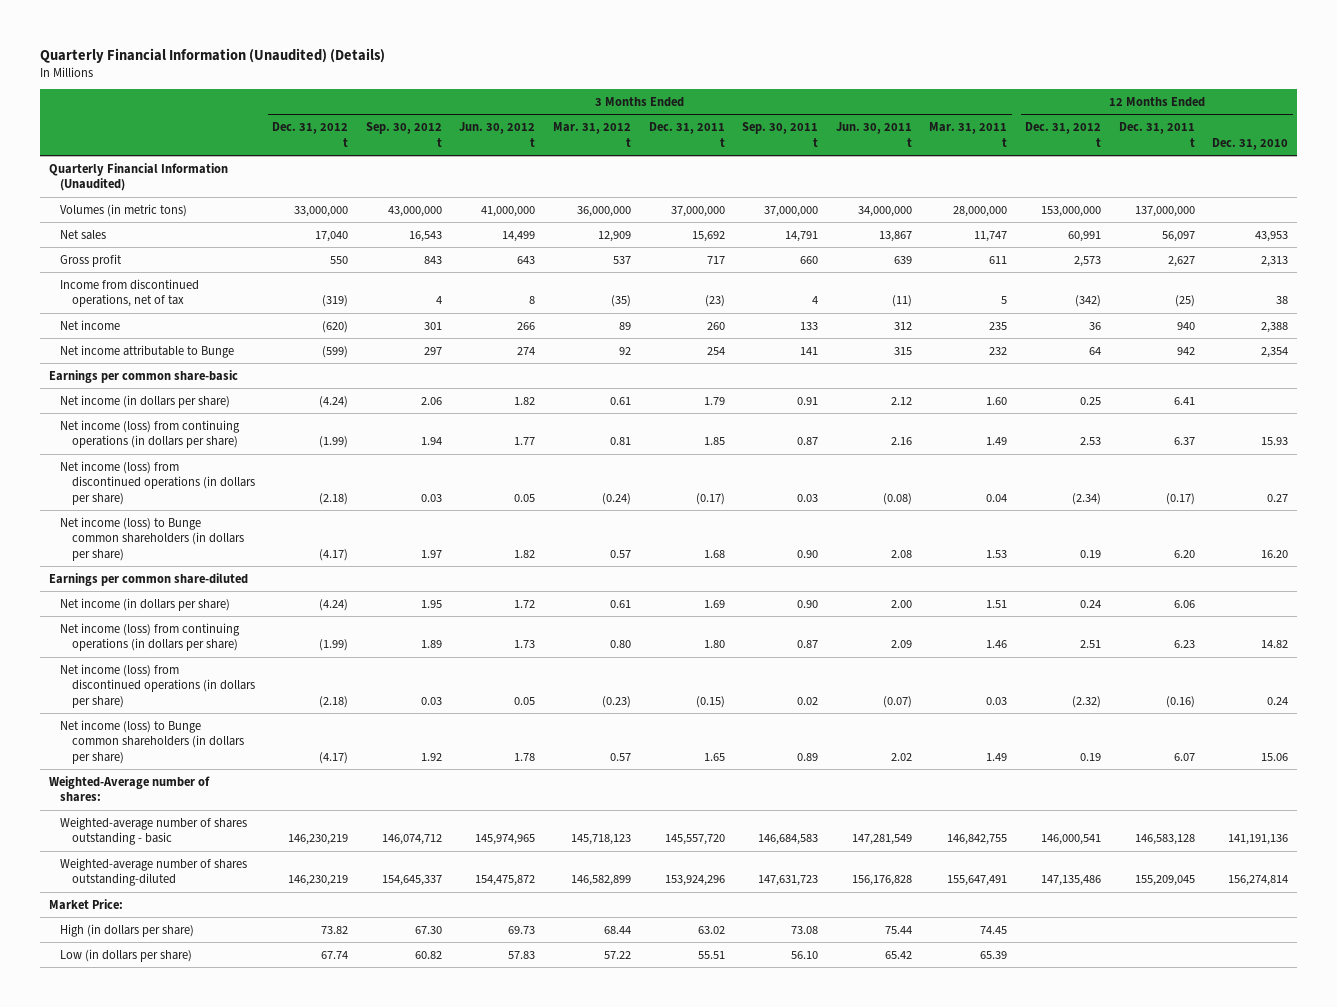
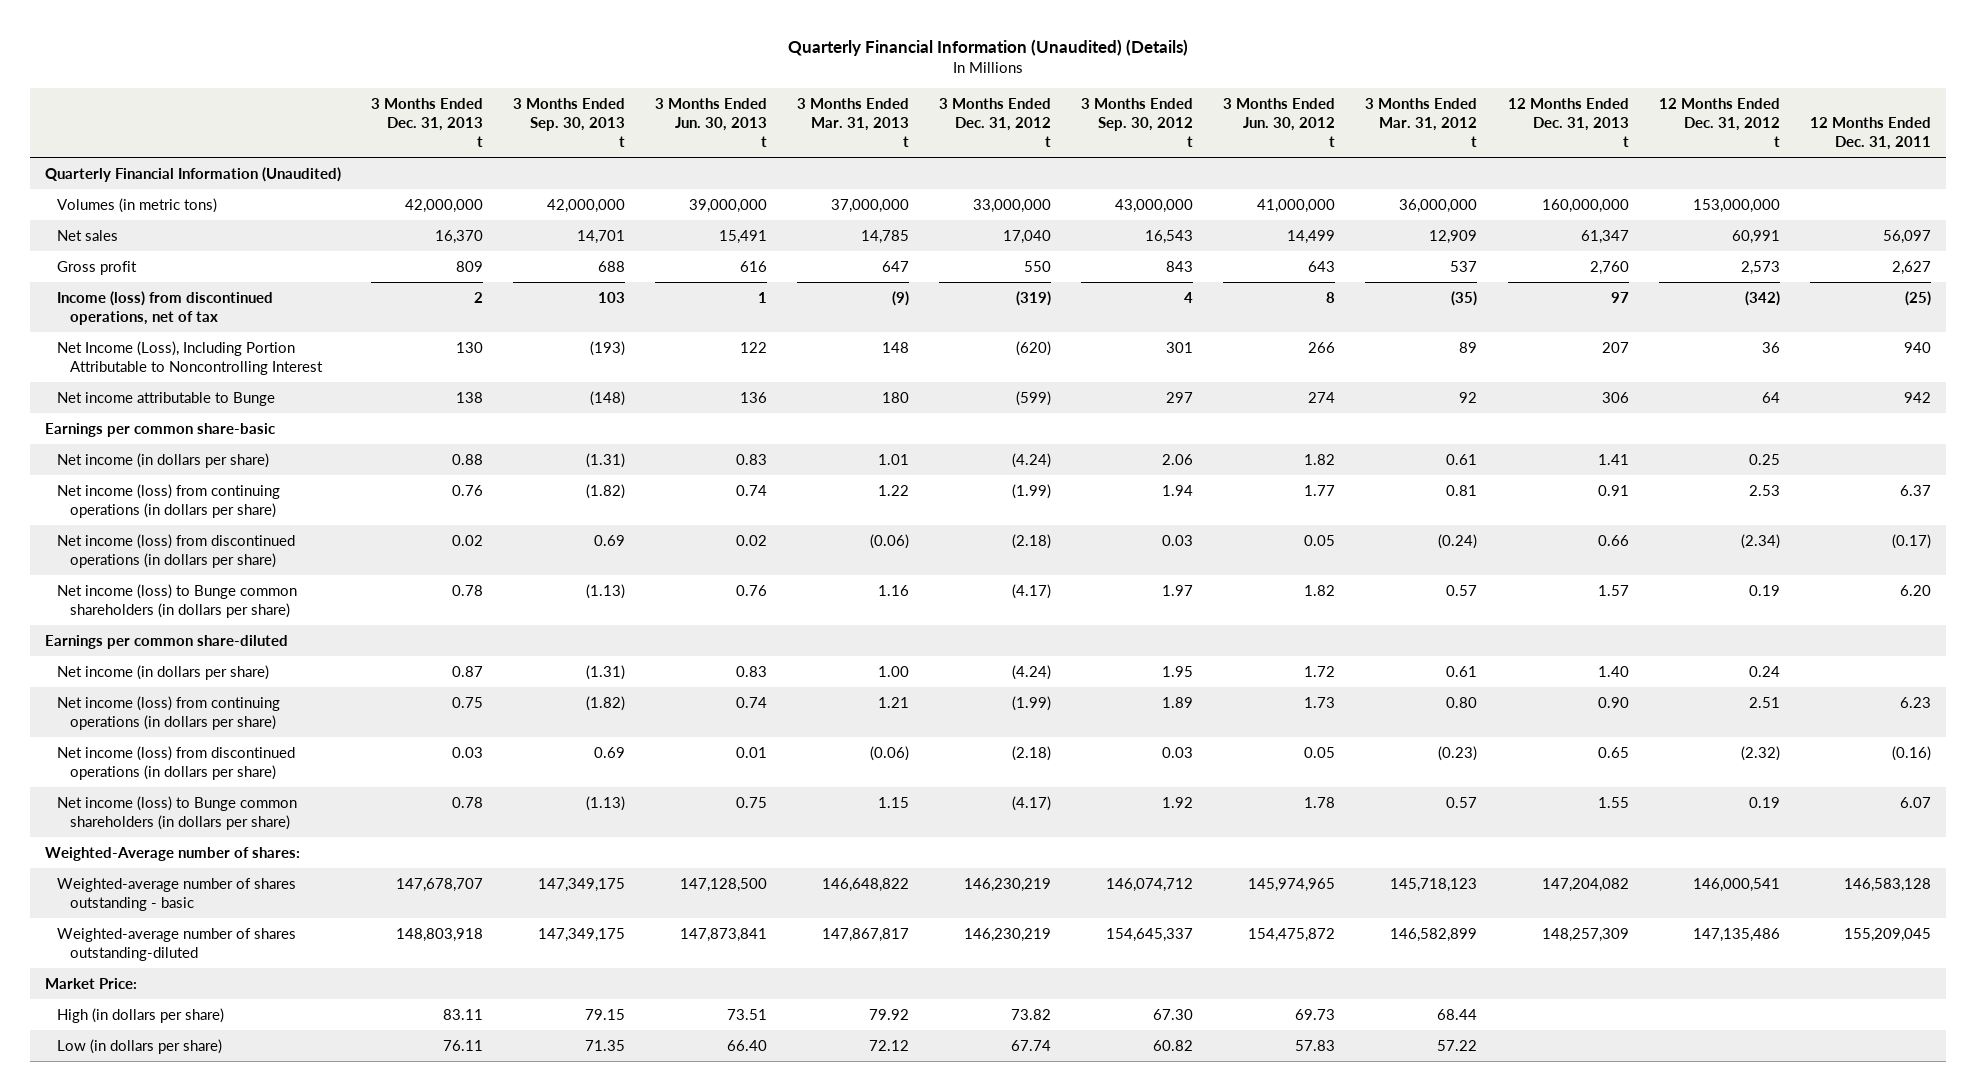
- | 3 Months Ended Dec. 31, 2012 t | 3 Months Ended Sep. 30, 2012 t | 3 Months Ended Jun. 30, 2012 t | 3 Months Ended Mar. 31, 2012 t | 3 Months Ended Dec. 31, 2011 t | 3 Months Ended Sep. 30, 2011 t | 3 Months Ended Jun. 30, 2011 t | 3 Months Ended Mar. 31, 2011 t | 12 Months Ended Dec. 31, 2012 t | 12 Months Ended Dec. 31, 2011 t | 12 Months Ended Dec. 31, 2010
+ | 3 Months Ended Dec. 31, 2013 t | 3 Months Ended Sep. 30, 2013 t | 3 Months Ended Jun. 30, 2013 t | 3 Months Ended Mar. 31, 2013 t | 3 Months Ended Dec. 31, 2012 t | 3 Months Ended Sep. 30, 2012 t | 3 Months Ended Jun. 30, 2012 t | 3 Months Ended Mar. 31, 2012 t | 12 Months Ended Dec. 31, 2013 t | 12 Months Ended Dec. 31, 2012 t | 12 Months Ended Dec. 31, 2011
- Income from discontinued operations, net of tax | (319) | 4 | 8 | (35) | (23) | 4 | (11) | 5 | (342) | (25) | 38
- Net income | (620) | 301 | 266 | 89 | 260 | 133 | 312 | 235 | 36 | 940 | 2,388
+ Income (loss) from discontinued operations, net of tax | 2 | 103 | 1 | (9) | (319) | 4 | 8 | (35) | 97 | (342) | (25)
+ Net Income (Loss), Including Portion Attributable to Noncontrolling Interest | 130 | (193) | 122 | 148 | (620) | 301 | 266 | 89 | 207 | 36 | 940

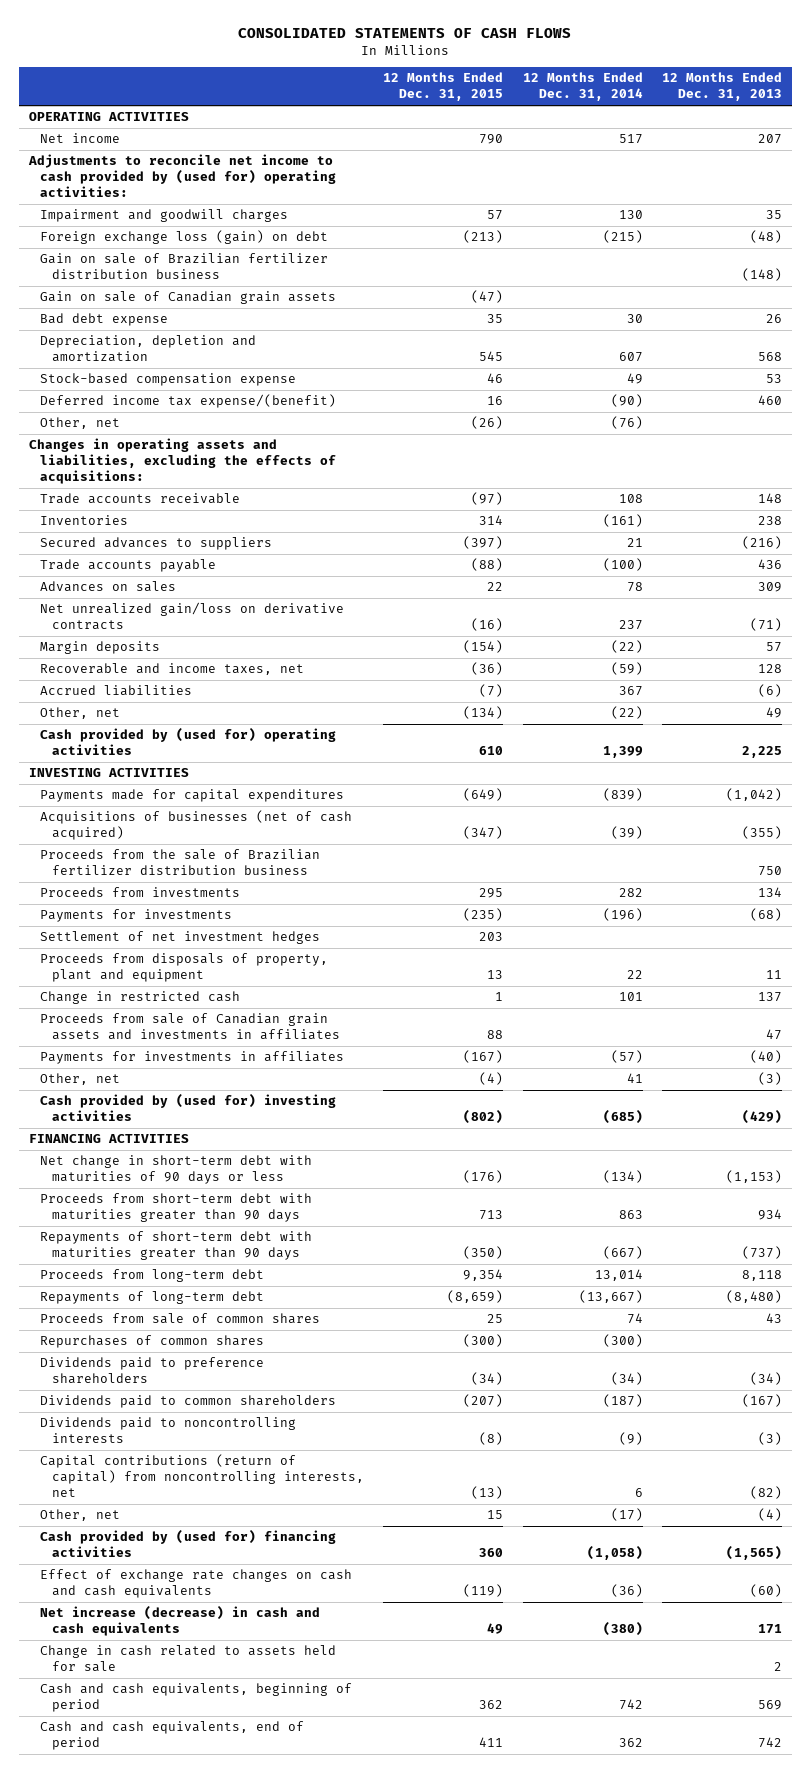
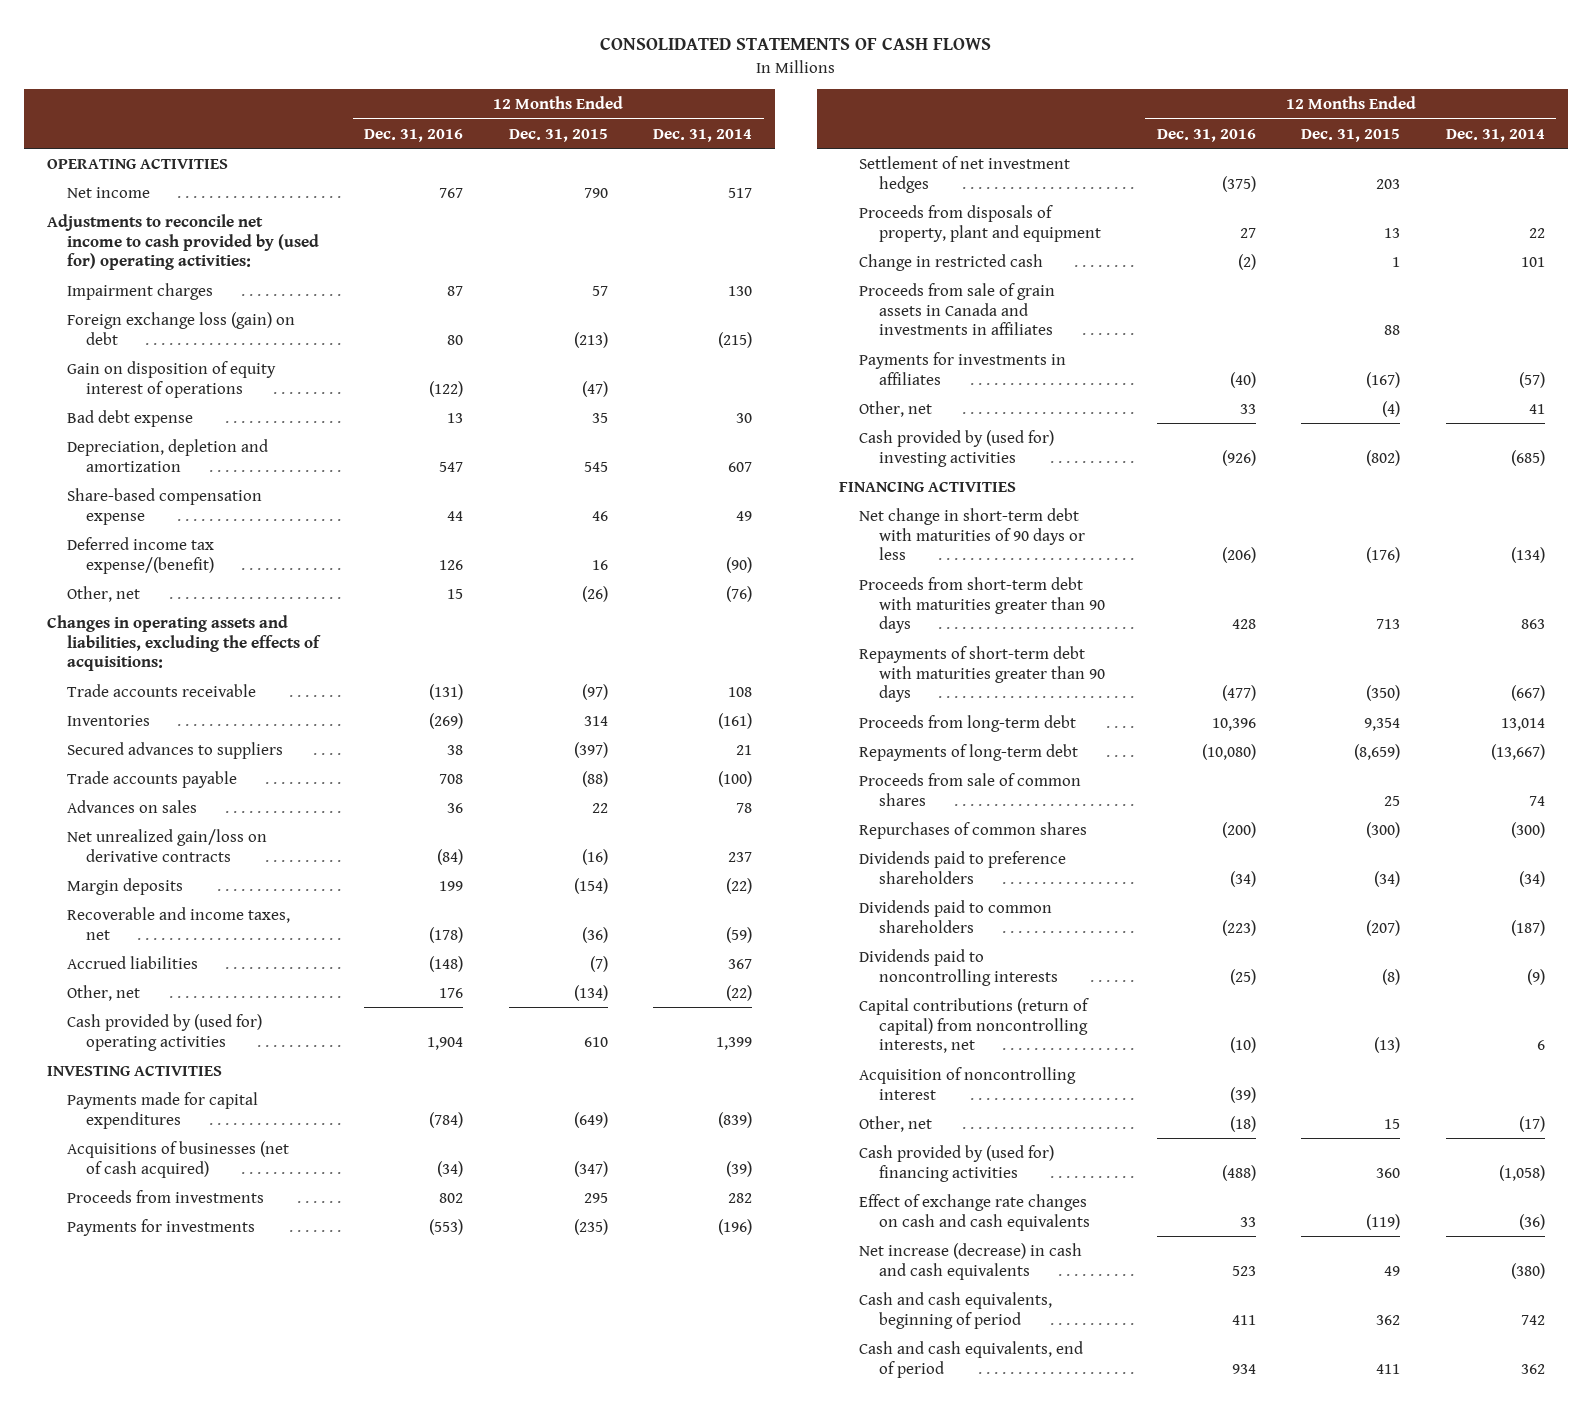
- | 12 Months Ended Dec. 31, 2015 | 12 Months Ended Dec. 31, 2014 | 12 Months Ended Dec. 31, 2013
+ | 12 Months Ended Dec. 31, 2016 | 12 Months Ended Dec. 31, 2015 | 12 Months Ended Dec. 31, 2014
- Impairment and goodwill charges | 57 | 130 | 35
+ Impairment charges | 87 | 57 | 130
- Gain on sale of Brazilian fertilizer distribution business | | | (148)
- Gain on sale of Canadian grain assets | (47) | |
+ Gain on disposition of equity interest of operations | (122) | (47) |
- Stock-based compensation expense | 46 | 49 | 53
+ Share-based compensation expense | 44 | 46 | 49
- Proceeds from the sale of Brazilian fertilizer distribution business | | | 750
- Proceeds from sale of Canadian grain assets and investments in affiliates | 88 | | 47
+ Proceeds from sale of grain assets in Canada and investments in affiliates | | 88 |
+ Acquisition of noncontrolling interest | (39) | |
- Change in cash related to assets held for sale | | | 2

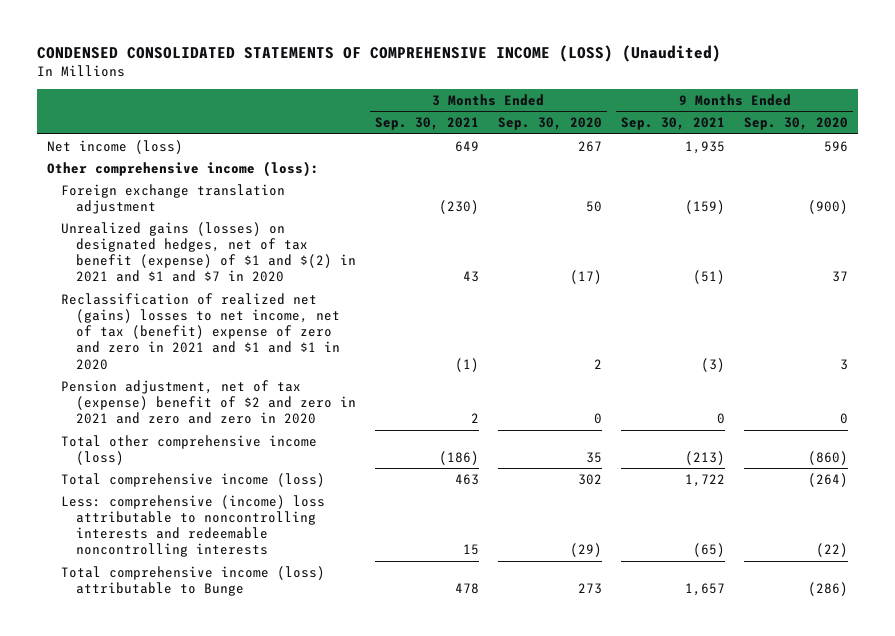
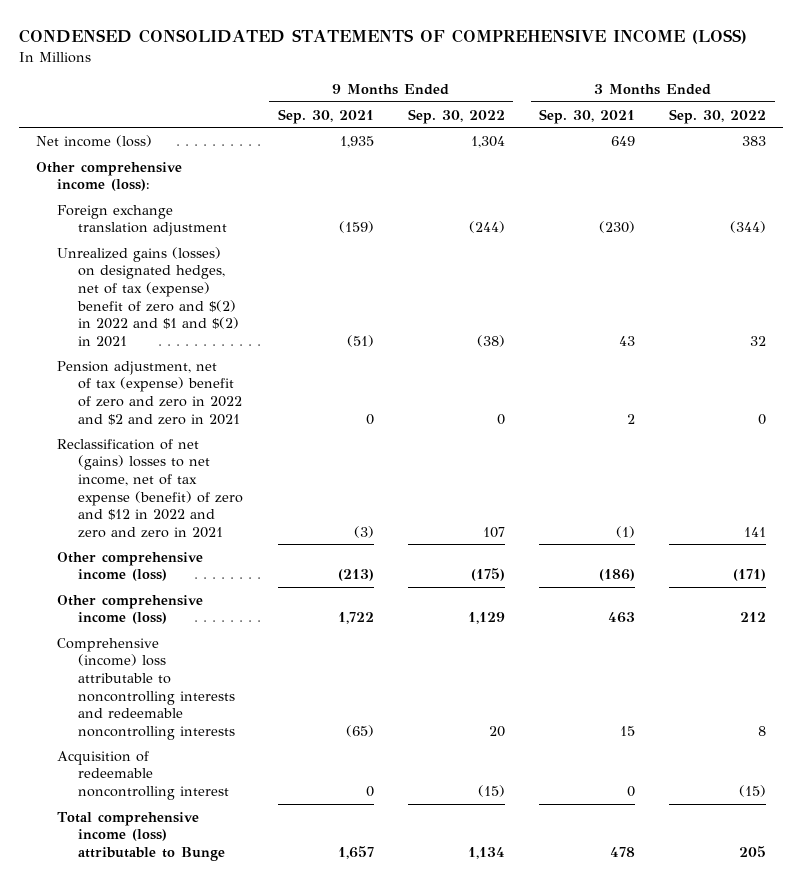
- CONDENSED CONSOLIDATED STATEMENTS OF COMPREHENSIVE INCOME (LOSS) (Unaudited)
+ CONDENSED CONSOLIDATED STATEMENTS OF COMPREHENSIVE INCOME (LOSS)
- | 3 Months Ended Sep. 30, 2021 | 3 Months Ended Sep. 30, 2020 | 9 Months Ended Sep. 30, 2021 | 9 Months Ended Sep. 30, 2020
+ | 9 Months Ended Sep. 30, 2021 | 9 Months Ended Sep. 30, 2022 | 3 Months Ended Sep. 30, 2021 | 3 Months Ended Sep. 30, 2022
- Unrealized gains (losses) on designated hedges, net of tax benefit (expense) of $1 and $(2) in 2021 and $1 and $7 in 2020 | 43 | (17) | (51) | 37
- Reclassification of realized net (gains) losses to net income, net of tax (benefit) expense of zero and zero in 2021 and $1 and $1 in 2020 | (1) | 2 | (3) | 3
- Pension adjustment, net of tax (expense) benefit of $2 and zero in 2021 and zero and zero in 2020 | 2 | 0 | 0 | 0
- Total other comprehensive income (loss) | (186) | 35 | (213) | (860)
- Total comprehensive income (loss) | 463 | 302 | 1,722 | (264)
- Less: comprehensive (income) loss attributable to noncontrolling interests and redeemable noncontrolling interests | 15 | (29) | (65) | (22)
+ Unrealized gains (losses) on designated hedges, net of tax (expense) benefit of zero and $(2) in 2022 and $1 and $(2) in 2021 | (51) | (38) | 43 | 32
+ Pension adjustment, net of tax (expense) benefit of zero and zero in 2022 and $2 and zero in 2021 | 0 | 0 | 2 | 0
+ Reclassification of net (gains) losses to net income, net of tax expense (benefit) of zero and $12 in 2022 and zero and zero in 2021 | (3) | 107 | (1) | 141
+ Other comprehensive income (loss) | (213) | (175) | (186) | (171)
+ Other comprehensive income (loss) | 1,722 | 1,129 | 463 | 212
+ Comprehensive (income) loss attributable to noncontrolling interests and redeemable noncontrolling interests | (65) | 20 | 15 | 8
+ Acquisition of redeemable noncontrolling interest | 0 | (15) | 0 | (15)

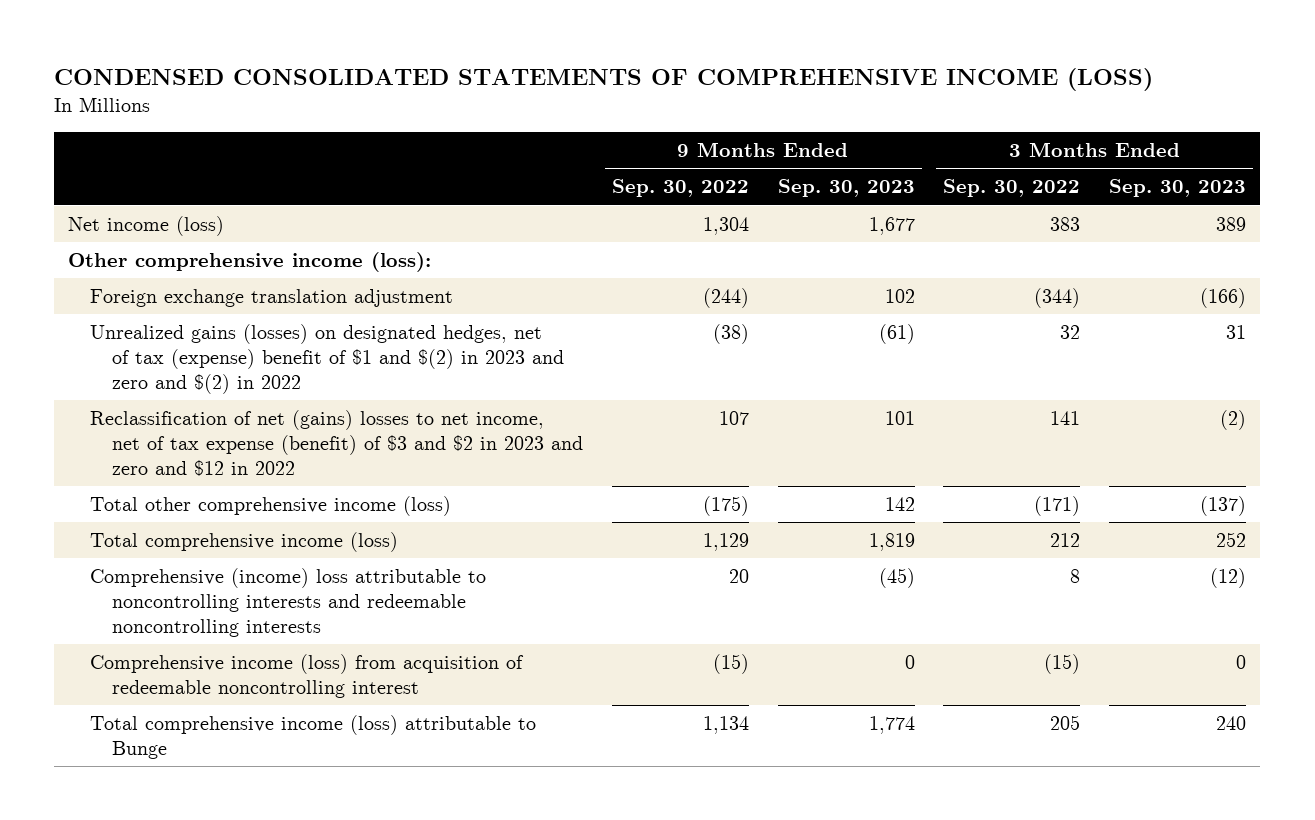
- | 9 Months Ended Sep. 30, 2021 | 9 Months Ended Sep. 30, 2022 | 3 Months Ended Sep. 30, 2021 | 3 Months Ended Sep. 30, 2022
+ | 9 Months Ended Sep. 30, 2022 | 9 Months Ended Sep. 30, 2023 | 3 Months Ended Sep. 30, 2022 | 3 Months Ended Sep. 30, 2023
- Unrealized gains (losses) on designated hedges, net of tax (expense) benefit of zero and $(2) in 2022 and $1 and $(2) in 2021 | (51) | (38) | 43 | 32
- Pension adjustment, net of tax (expense) benefit of zero and zero in 2022 and $2 and zero in 2021 | 0 | 0 | 2 | 0
- Reclassification of net (gains) losses to net income, net of tax expense (benefit) of zero and $12 in 2022 and zero and zero in 2021 | (3) | 107 | (1) | 141
- Other comprehensive income (loss) | (213) | (175) | (186) | (171)
- Other comprehensive income (loss) | 1,722 | 1,129 | 463 | 212
+ Unrealized gains (losses) on designated hedges, net of tax (expense) benefit of $1 and $(2) in 2023 and zero and $(2) in 2022 | (38) | (61) | 32 | 31
+ Reclassification of net (gains) losses to net income, net of tax expense (benefit) of $3 and $2 in 2023 and zero and $12 in 2022 | 107 | 101 | 141 | (2)
+ Total other comprehensive income (loss) | (175) | 142 | (171) | (137)
+ Total comprehensive income (loss) | 1,129 | 1,819 | 212 | 252
- Acquisition of redeemable noncontrolling interest | 0 | (15) | 0 | (15)
+ Comprehensive income (loss) from acquisition of redeemable noncontrolling interest | (15) | 0 | (15) | 0

